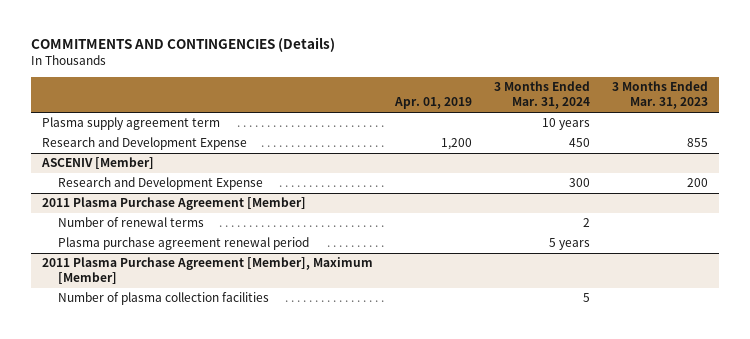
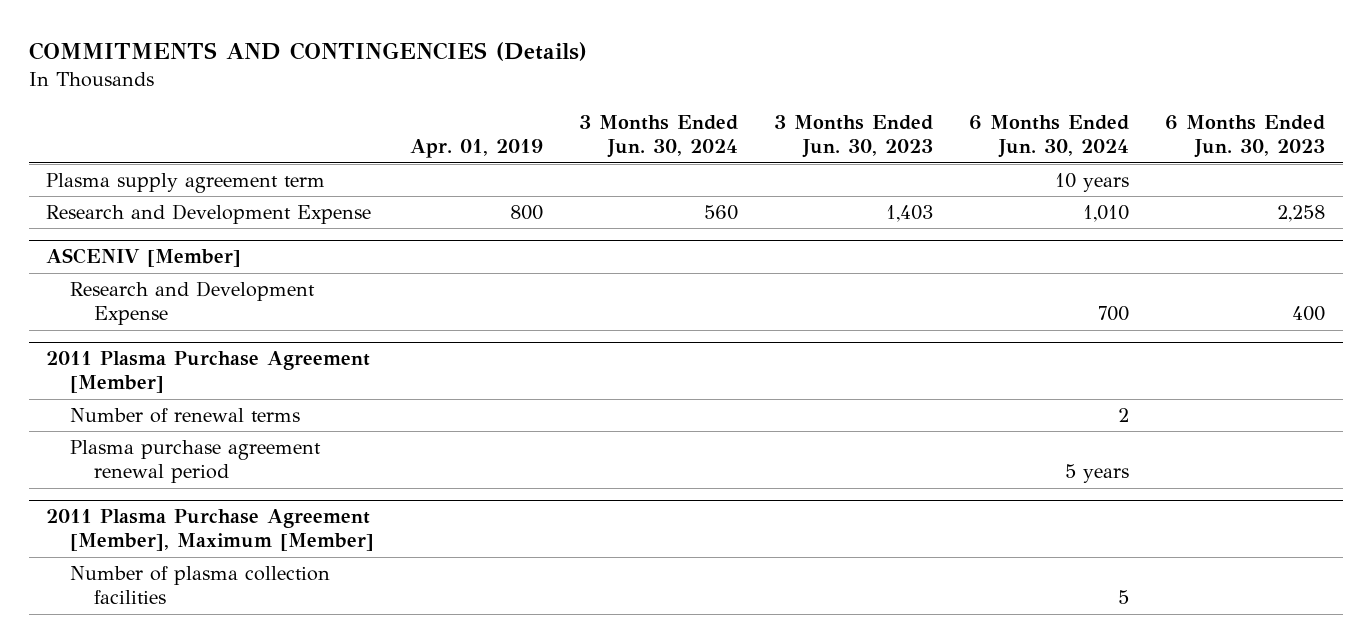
- | Apr. 01, 2019 | 3 Months Ended Mar. 31, 2024 | 3 Months Ended Mar. 31, 2023
+ | Apr. 01, 2019 | 3 Months Ended Jun. 30, 2024 | 3 Months Ended Jun. 30, 2023 | 6 Months Ended Jun. 30, 2024 | 6 Months Ended Jun. 30, 2023
- Research and Development Expense | 1,200 | 450 | 855
+ Research and Development Expense | 800 | 560 | 1,403 | 1,010 | 2,258

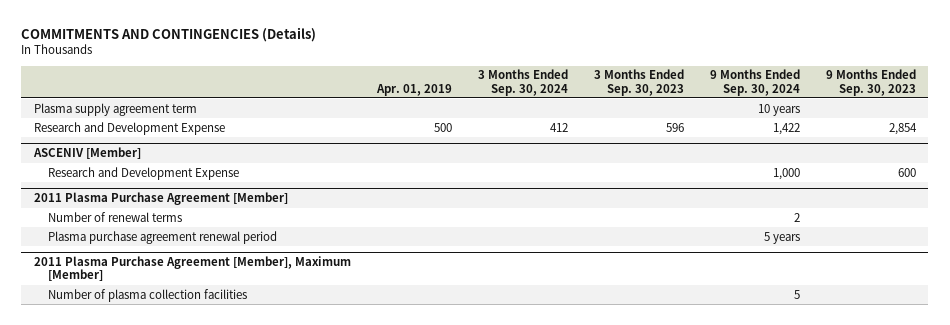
- | Apr. 01, 2019 | 3 Months Ended Jun. 30, 2024 | 3 Months Ended Jun. 30, 2023 | 6 Months Ended Jun. 30, 2024 | 6 Months Ended Jun. 30, 2023
+ | Apr. 01, 2019 | 3 Months Ended Sep. 30, 2024 | 3 Months Ended Sep. 30, 2023 | 9 Months Ended Sep. 30, 2024 | 9 Months Ended Sep. 30, 2023
- Research and Development Expense | 800 | 560 | 1,403 | 1,010 | 2,258
+ Research and Development Expense | 500 | 412 | 596 | 1,422 | 2,854

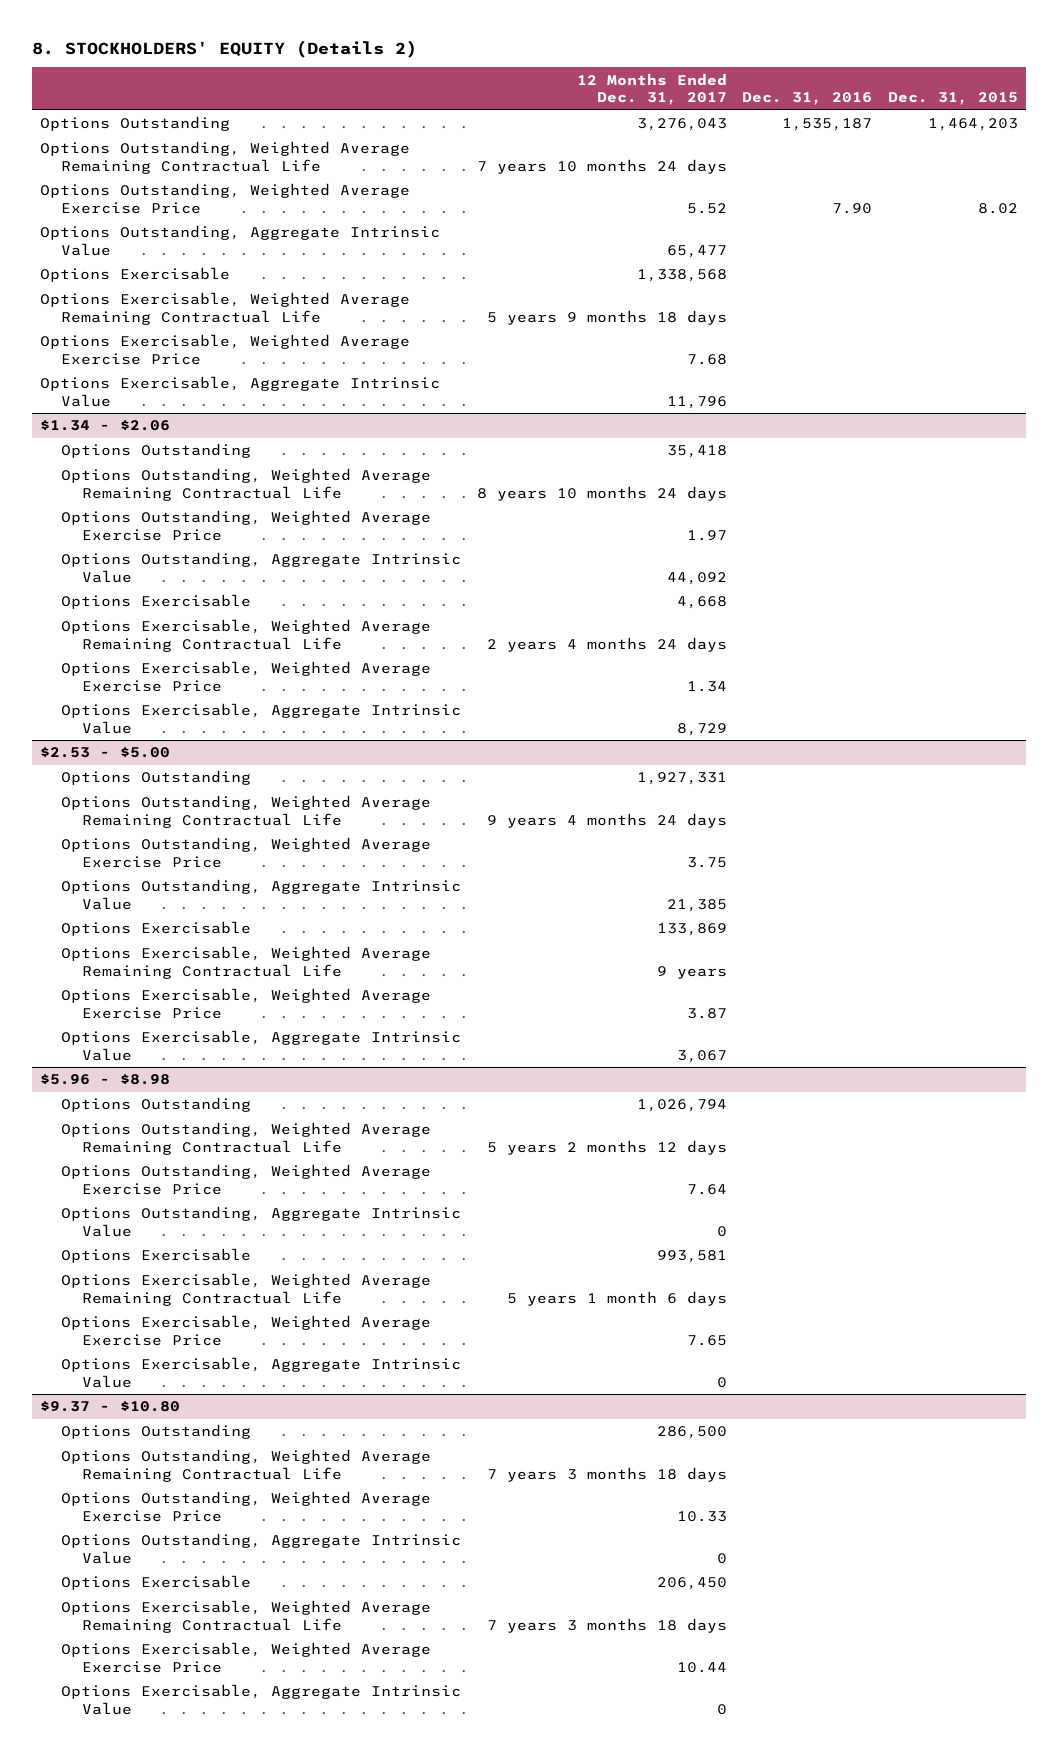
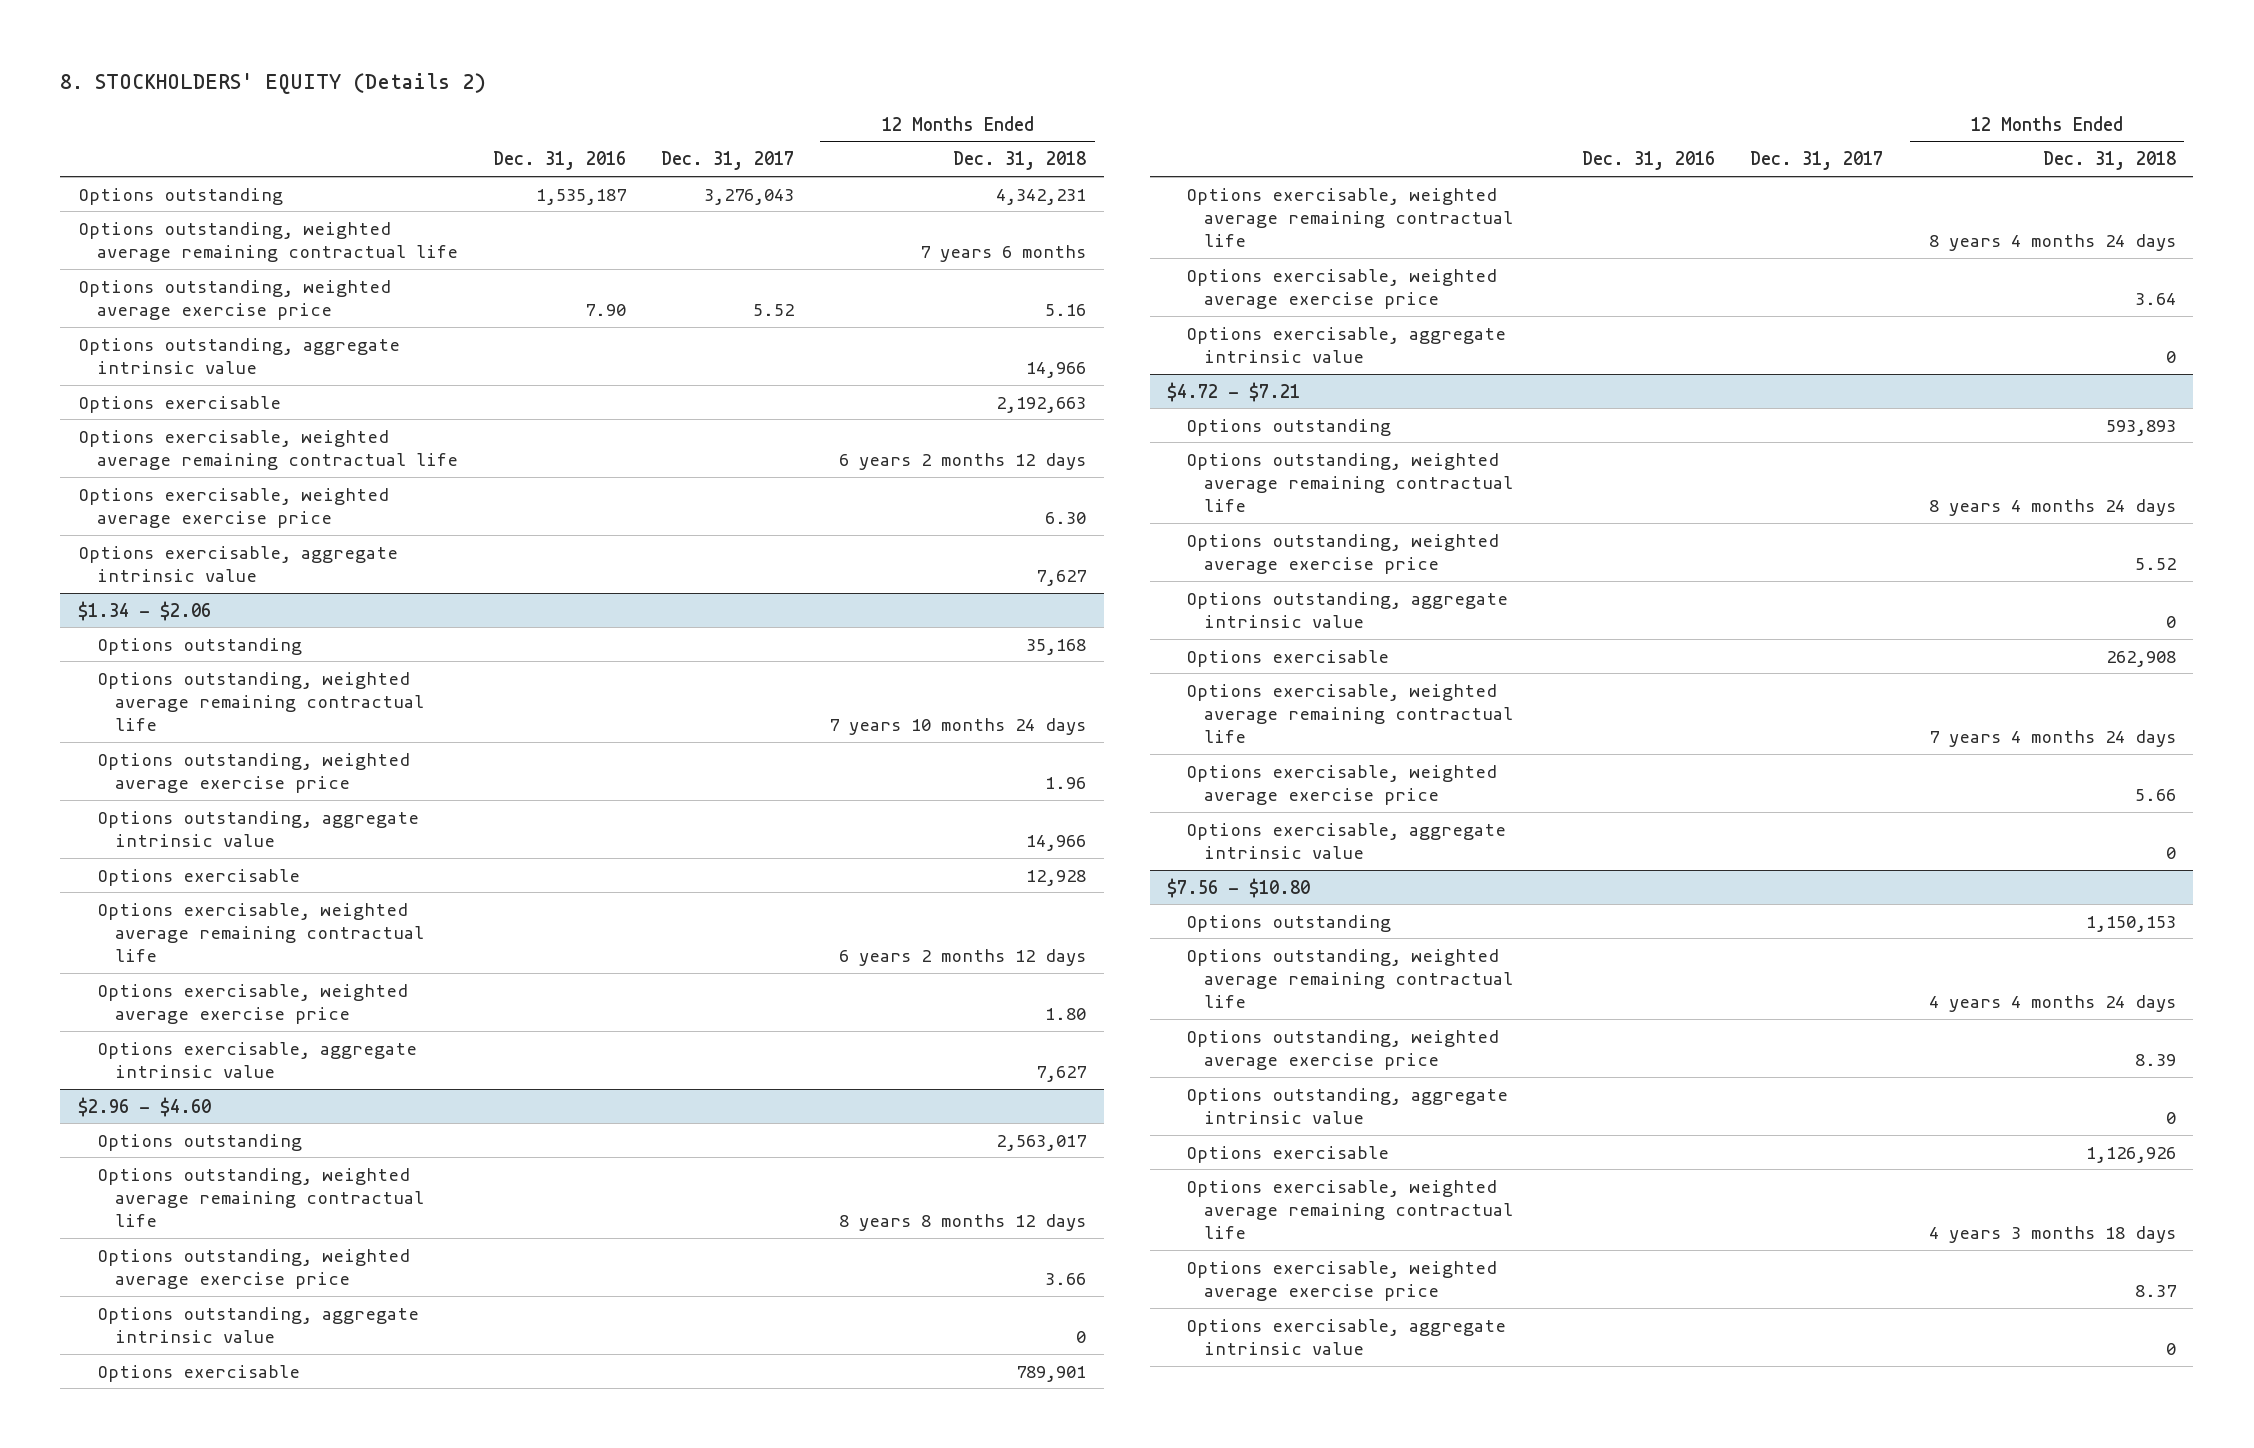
- | 12 Months Ended Dec. 31, 2017 | Dec. 31, 2016 | Dec. 31, 2015
+ | Dec. 31, 2016 | Dec. 31, 2017 | 12 Months Ended Dec. 31, 2018
- Options Outstanding | 3,276,043 | 1,535,187 | 1,464,203
- Options Outstanding, Weighted Average Remaining Contractual Life | 7 years 10 months 24 days | |
- Options Outstanding, Weighted Average Exercise Price | 5.52 | 7.90 | 8.02
- Options Outstanding, Aggregate Intrinsic Value | 65,477 | |
- Options Exercisable | 1,338,568 | |
- Options Exercisable, Weighted Average Remaining Contractual Life | 5 years 9 months 18 days | |
- Options Exercisable, Weighted Average Exercise Price | 7.68 | |
- Options Exercisable, Aggregate Intrinsic Value | 11,796 | |
+ Options outstanding | 1,535,187 | 3,276,043 | 4,342,231
+ Options outstanding, weighted average remaining contractual life | | | 7 years 6 months
+ Options outstanding, weighted average exercise price | 7.90 | 5.52 | 5.16
+ Options outstanding, aggregate intrinsic value | | | 14,966
+ Options exercisable | | | 2,192,663
+ Options exercisable, weighted average remaining contractual life | | | 6 years 2 months 12 days
+ Options exercisable, weighted average exercise price | | | 6.30
+ Options exercisable, aggregate intrinsic value | | | 7,627
@ $1.34 - $2.06
- Options Outstanding | 35,418 | |
- Options Outstanding, Weighted Average Remaining Contractual Life | 8 years 10 months 24 days | |
- Options Outstanding, Weighted Average Exercise Price | 1.97 | |
- Options Outstanding, Aggregate Intrinsic Value | 44,092 | |
- Options Exercisable | 4,668 | |
- Options Exercisable, Weighted Average Remaining Contractual Life | 2 years 4 months 24 days | |
- Options Exercisable, Weighted Average Exercise Price | 1.34 | |
- Options Exercisable, Aggregate Intrinsic Value | 8,729 | |
- $2.53 - $5.00
- Options Outstanding | 1,927,331 | |
- Options Outstanding, Weighted Average Remaining Contractual Life | 9 years 4 months 24 days | |
- Options Outstanding, Weighted Average Exercise Price | 3.75 | |
- Options Outstanding, Aggregate Intrinsic Value | 21,385 | |
- Options Exercisable | 133,869 | |
- Options Exercisable, Weighted Average Remaining Contractual Life | 9 years | |
- Options Exercisable, Weighted Average Exercise Price | 3.87 | |
- Options Exercisable, Aggregate Intrinsic Value | 3,067 | |
- $5.96 - $8.98
- Options Outstanding | 1,026,794 | |
- Options Outstanding, Weighted Average Remaining Contractual Life | 5 years 2 months 12 days | |
- Options Outstanding, Weighted Average Exercise Price | 7.64 | |
- Options Outstanding, Aggregate Intrinsic Value | 0 | |
- Options Exercisable | 993,581 | |
- Options Exercisable, Weighted Average Remaining Contractual Life | 5 years 1 month 6 days | |
- Options Exercisable, Weighted Average Exercise Price | 7.65 | |
- Options Exercisable, Aggregate Intrinsic Value | 0 | |
- $9.37 - $10.80
- Options Outstanding | 286,500 | |
- Options Outstanding, Weighted Average Remaining Contractual Life | 7 years 3 months 18 days | |
- Options Outstanding, Weighted Average Exercise Price | 10.33 | |
- Options Outstanding, Aggregate Intrinsic Value | 0 | |
- Options Exercisable | 206,450 | |
- Options Exercisable, Weighted Average Remaining Contractual Life | 7 years 3 months 18 days | |
- Options Exercisable, Weighted Average Exercise Price | 10.44 | |
- Options Exercisable, Aggregate Intrinsic Value | 0 | |
@ $1.34 - $2.06
+ Options outstanding | | | 35,168
+ Options outstanding, weighted average remaining contractual life | | | 7 years 10 months 24 days
+ Options outstanding, weighted average exercise price | | | 1.96
+ Options outstanding, aggregate intrinsic value | | | 14,966
+ Options exercisable | | | 12,928
+ Options exercisable, weighted average remaining contractual life | | | 6 years 2 months 12 days
+ Options exercisable, weighted average exercise price | | | 1.80
+ Options exercisable, aggregate intrinsic value | | | 7,627
+ $2.96 - $4.60
+ Options outstanding | | | 2,563,017
+ Options outstanding, weighted average remaining contractual life | | | 8 years 8 months 12 days
+ Options outstanding, weighted average exercise price | | | 3.66
+ Options outstanding, aggregate intrinsic value | | | 0
+ Options exercisable | | | 789,901
+ Options exercisable, weighted average remaining contractual life | | | 8 years 4 months 24 days
+ Options exercisable, weighted average exercise price | | | 3.64
+ Options exercisable, aggregate intrinsic value | | | 0
+ $4.72 - $7.21
+ Options outstanding | | | 593,893
+ Options outstanding, weighted average remaining contractual life | | | 8 years 4 months 24 days
+ Options outstanding, weighted average exercise price | | | 5.52
+ Options outstanding, aggregate intrinsic value | | | 0
+ Options exercisable | | | 262,908
+ Options exercisable, weighted average remaining contractual life | | | 7 years 4 months 24 days
+ Options exercisable, weighted average exercise price | | | 5.66
+ Options exercisable, aggregate intrinsic value | | | 0
+ $7.56 - $10.80
+ Options outstanding | | | 1,150,153
+ Options outstanding, weighted average remaining contractual life | | | 4 years 4 months 24 days
+ Options outstanding, weighted average exercise price | | | 8.39
+ Options outstanding, aggregate intrinsic value | | | 0
+ Options exercisable | | | 1,126,926
+ Options exercisable, weighted average remaining contractual life | | | 4 years 3 months 18 days
+ Options exercisable, weighted average exercise price | | | 8.37
+ Options exercisable, aggregate intrinsic value | | | 0

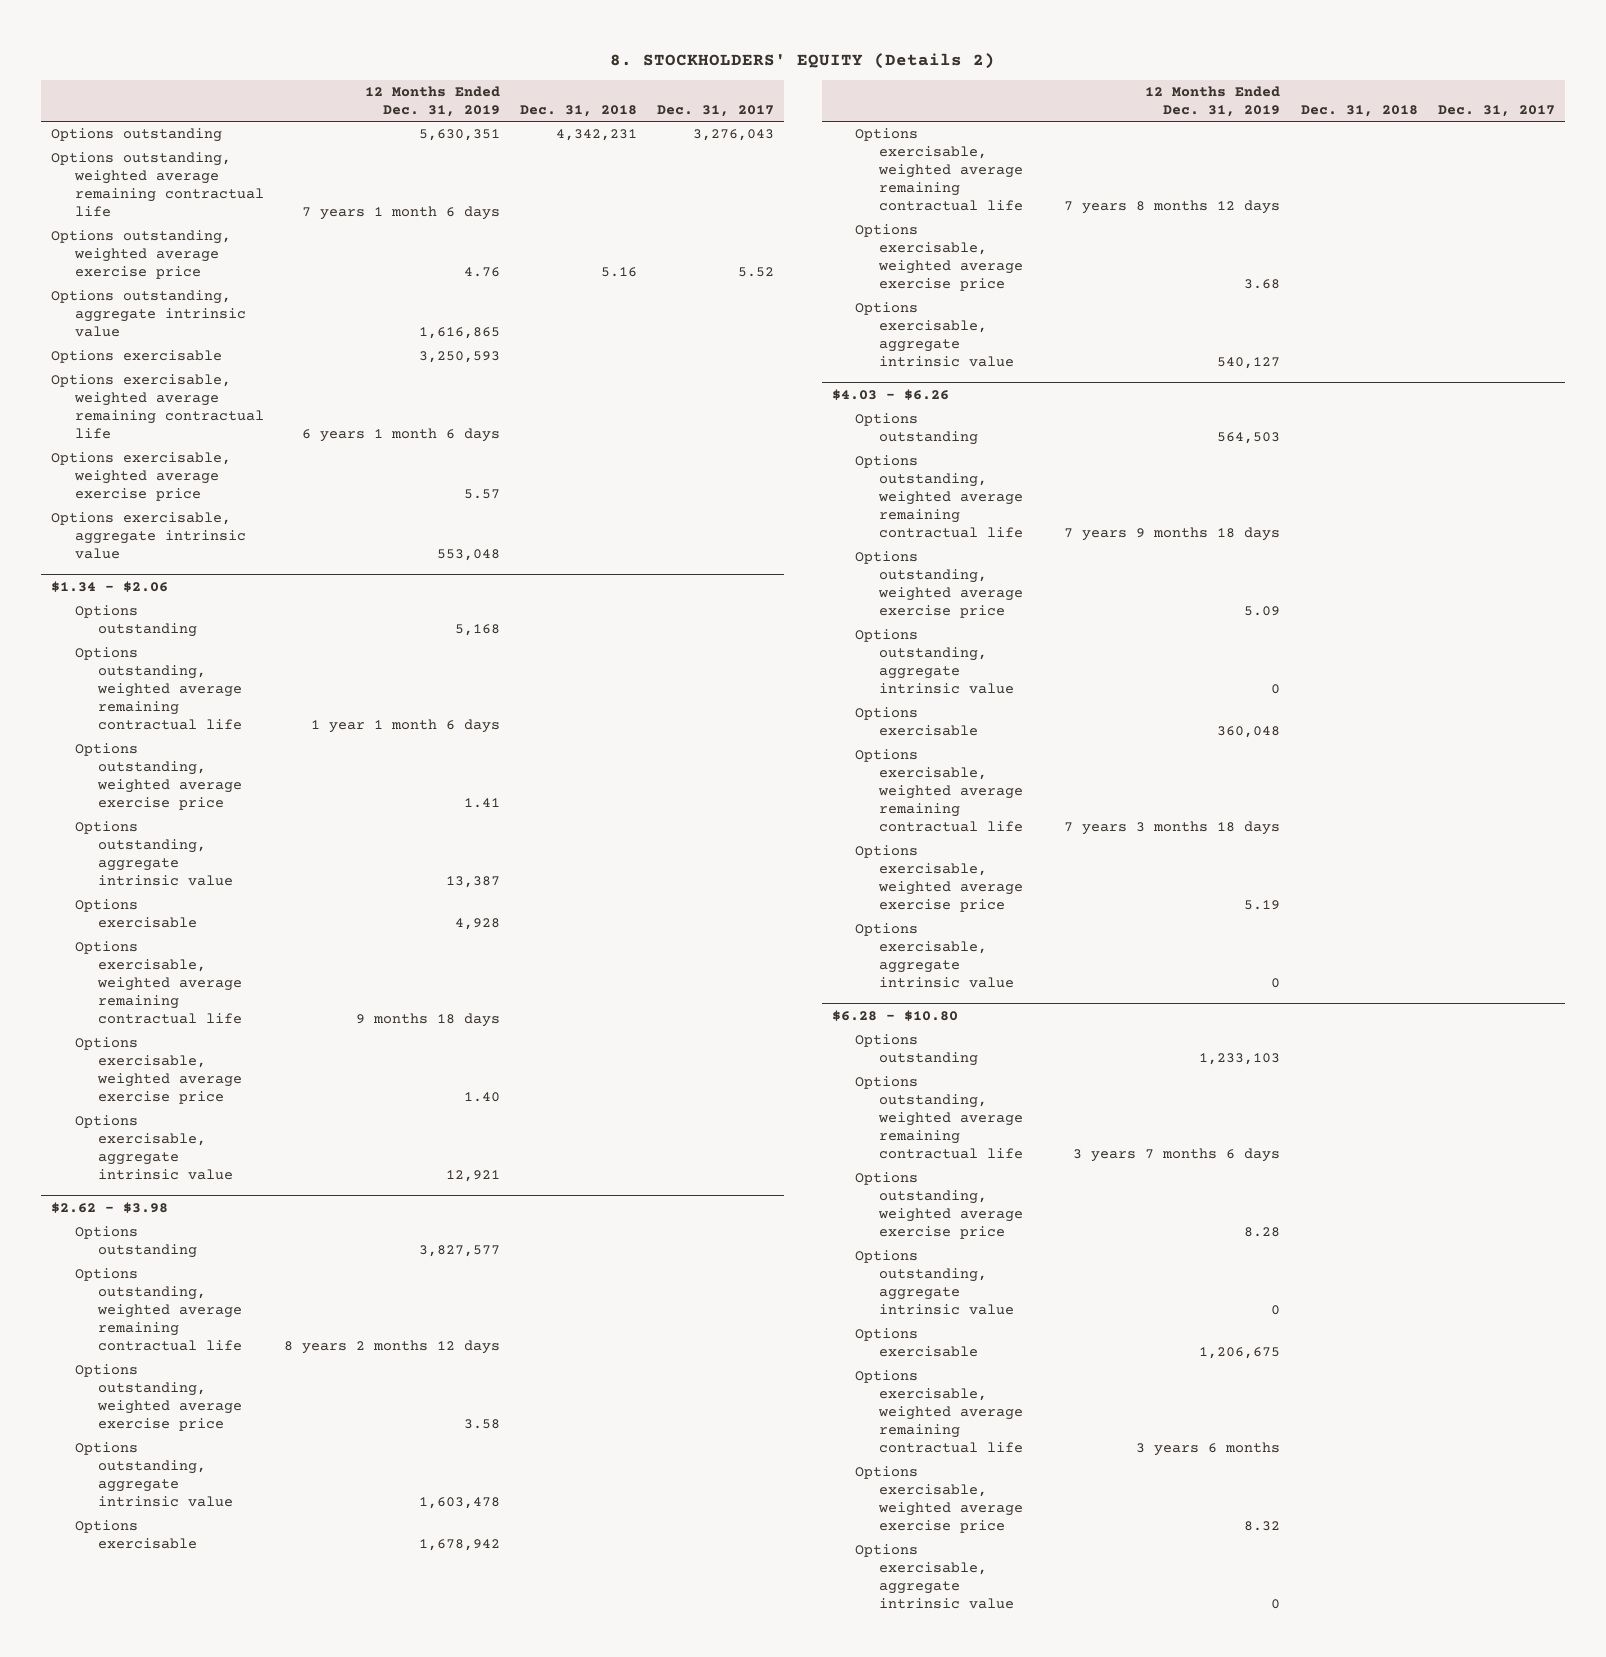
- | Dec. 31, 2016 | Dec. 31, 2017 | 12 Months Ended Dec. 31, 2018
+ | 12 Months Ended Dec. 31, 2019 | Dec. 31, 2018 | Dec. 31, 2017
- $2.96 - $4.60
+ $2.62 - $3.98
- $4.72 - $7.21
+ $4.03 - $6.26
- $7.56 - $10.80
+ $6.28 - $10.80

